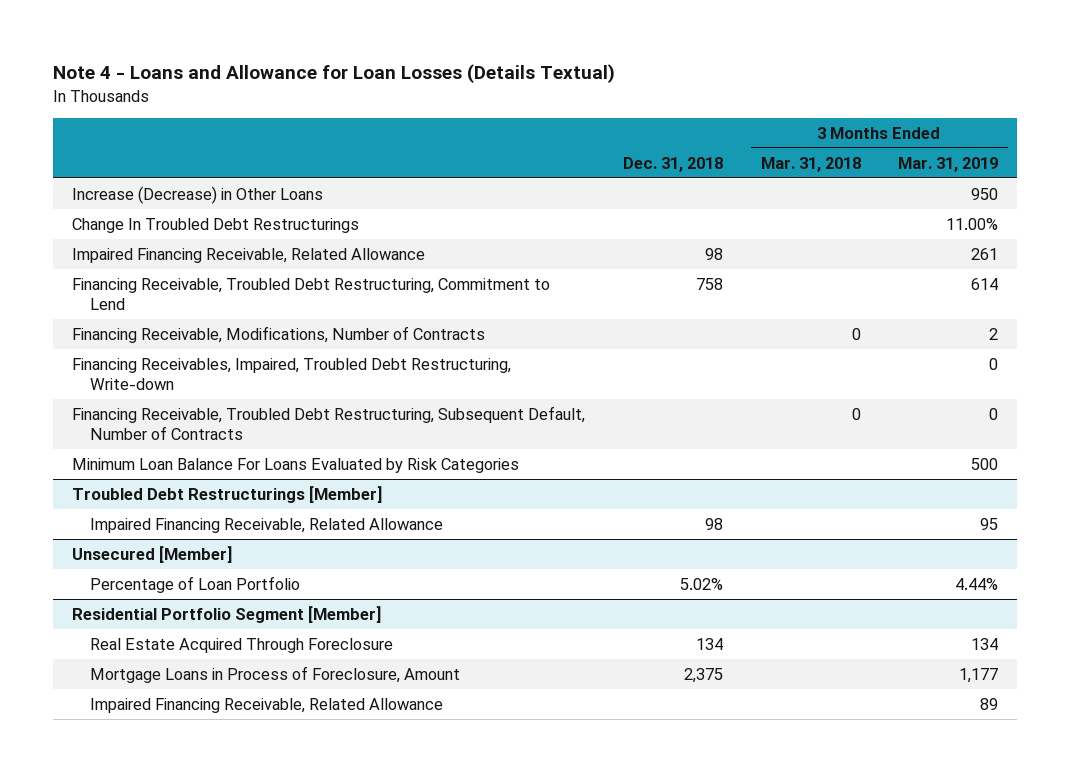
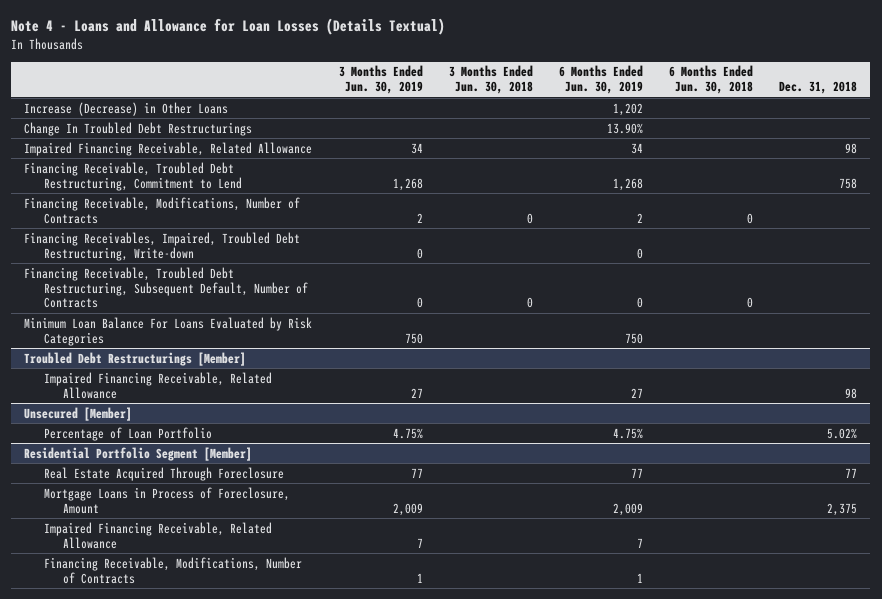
- | Dec. 31, 2018 | 3 Months Ended Mar. 31, 2018 | 3 Months Ended Mar. 31, 2019
+ | 3 Months Ended Jun. 30, 2019 | 3 Months Ended Jun. 30, 2018 | 6 Months Ended Jun. 30, 2019 | 6 Months Ended Jun. 30, 2018 | Dec. 31, 2018
@ Residential Portfolio Segment [Member]
- Real Estate Acquired Through Foreclosure | 134 | | 134
+ Real Estate Acquired Through Foreclosure | 77 | | 77 | | 77
+ Financing Receivable, Modifications, Number of Contracts | 1 | | 1 | |

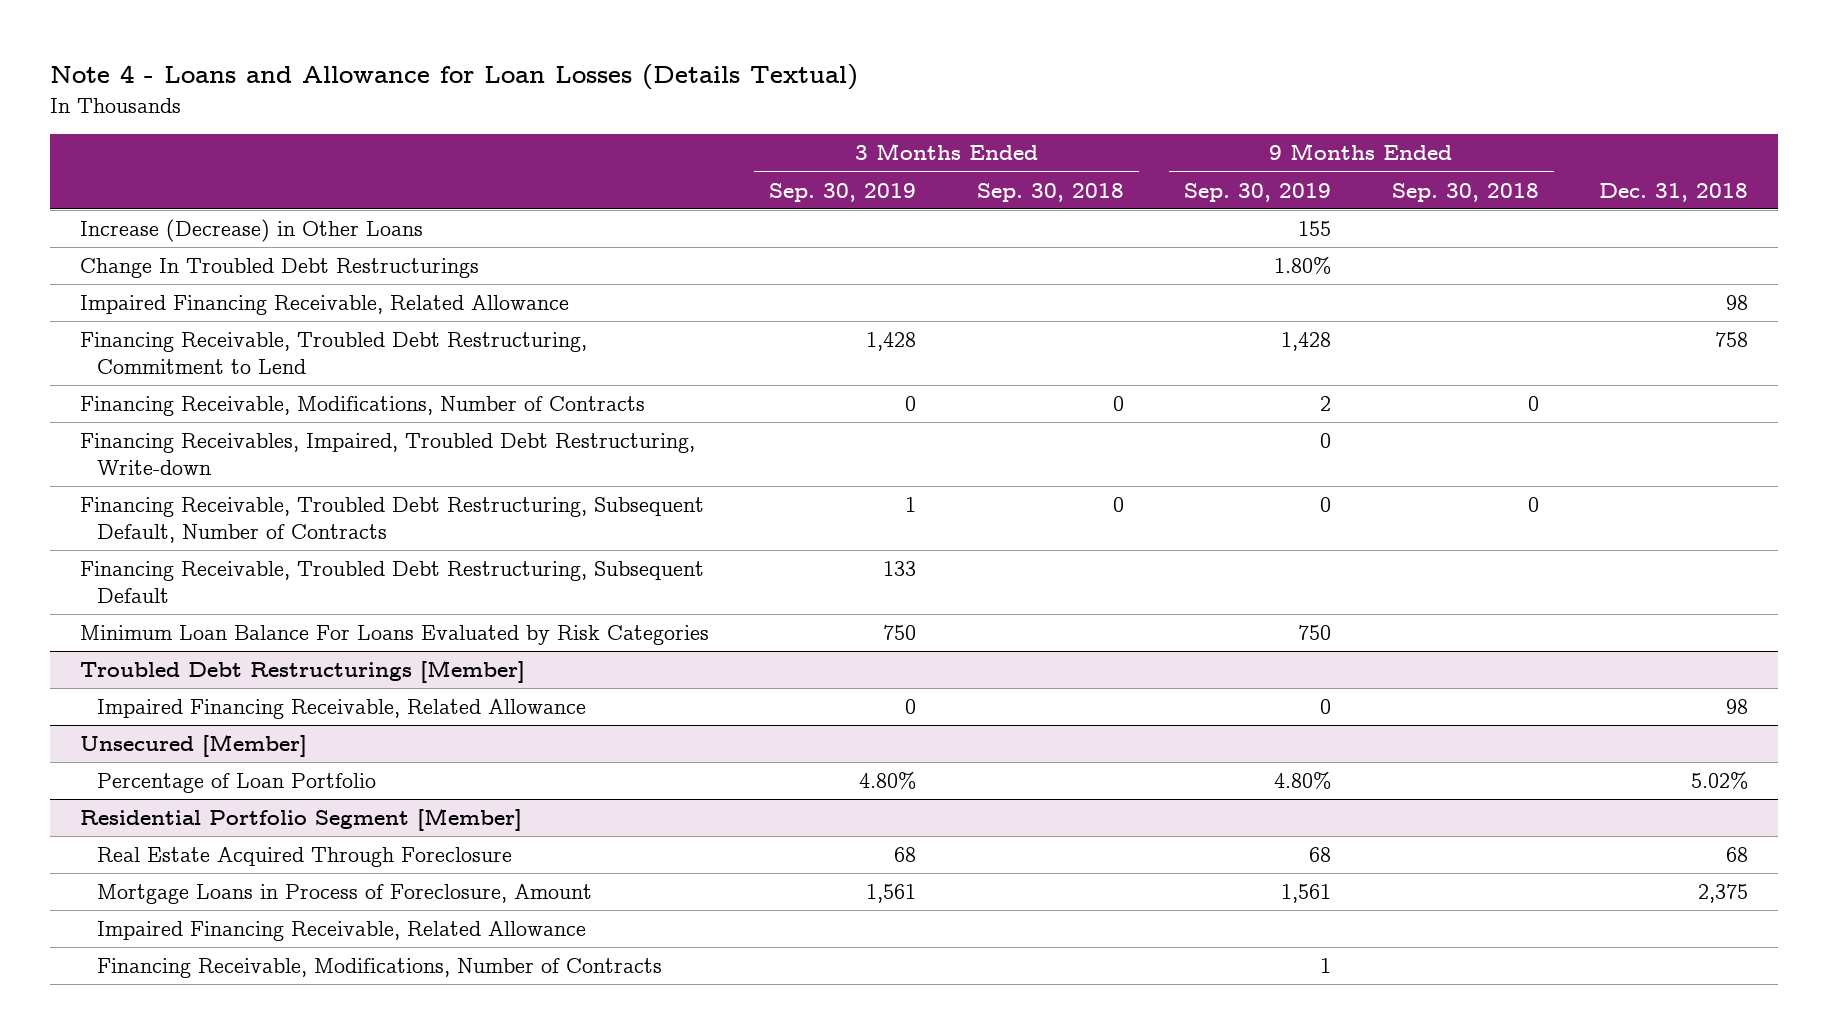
- | 3 Months Ended Jun. 30, 2019 | 3 Months Ended Jun. 30, 2018 | 6 Months Ended Jun. 30, 2019 | 6 Months Ended Jun. 30, 2018 | Dec. 31, 2018
+ | 3 Months Ended Sep. 30, 2019 | 3 Months Ended Sep. 30, 2018 | 9 Months Ended Sep. 30, 2019 | 9 Months Ended Sep. 30, 2018 | Dec. 31, 2018
+ Financing Receivable, Troubled Debt Restructuring, Subsequent Default | 133 | | | |
@ Residential Portfolio Segment [Member]
- Real Estate Acquired Through Foreclosure | 77 | | 77 | | 77
+ Real Estate Acquired Through Foreclosure | 68 | | 68 | | 68

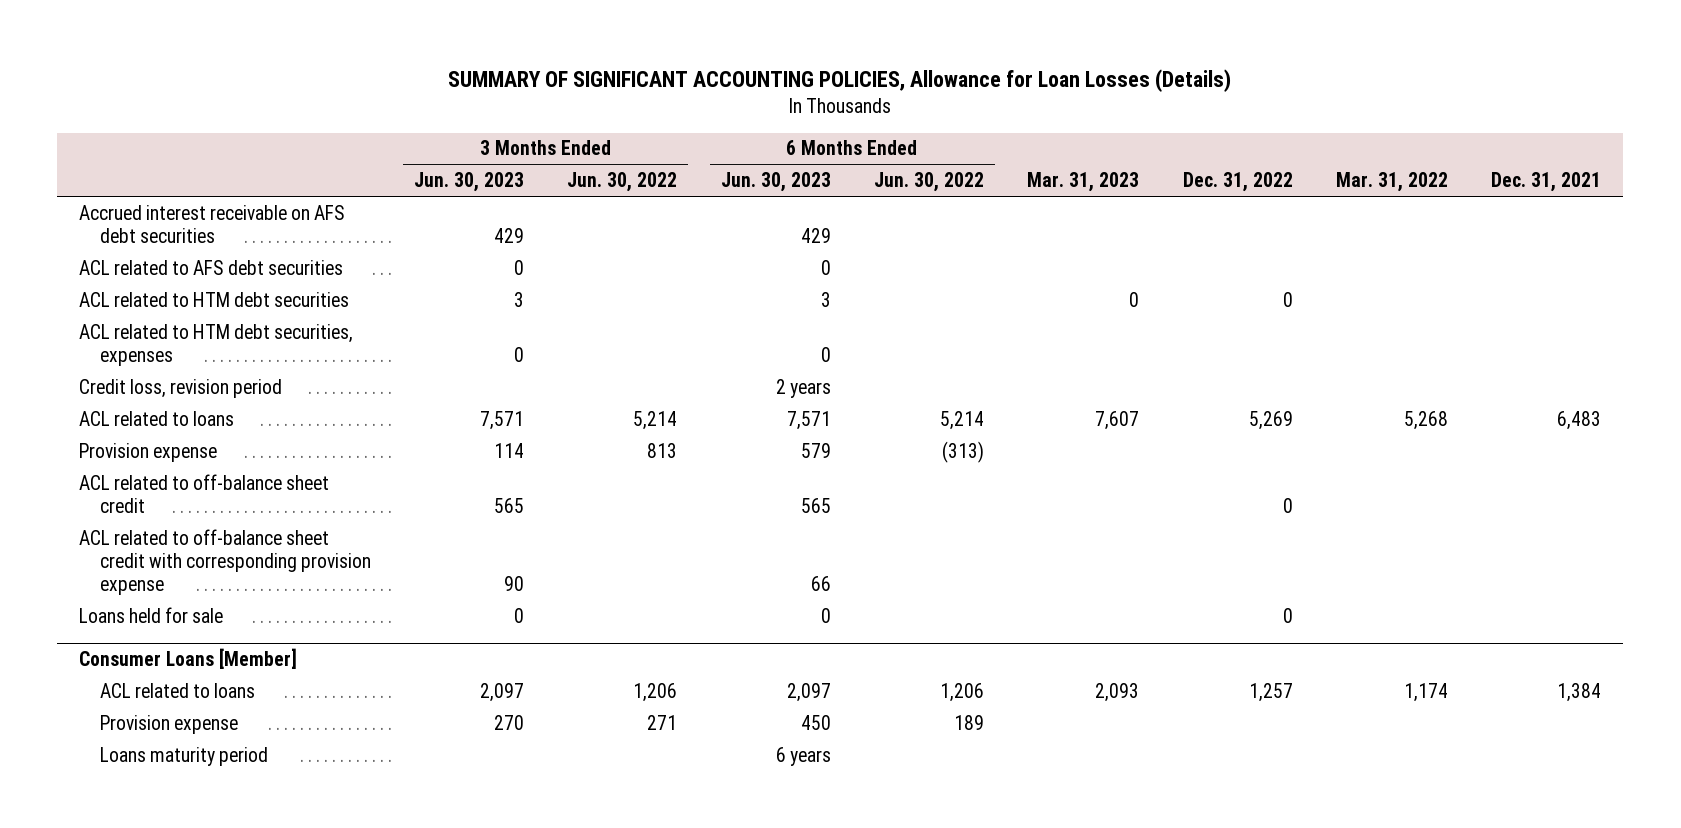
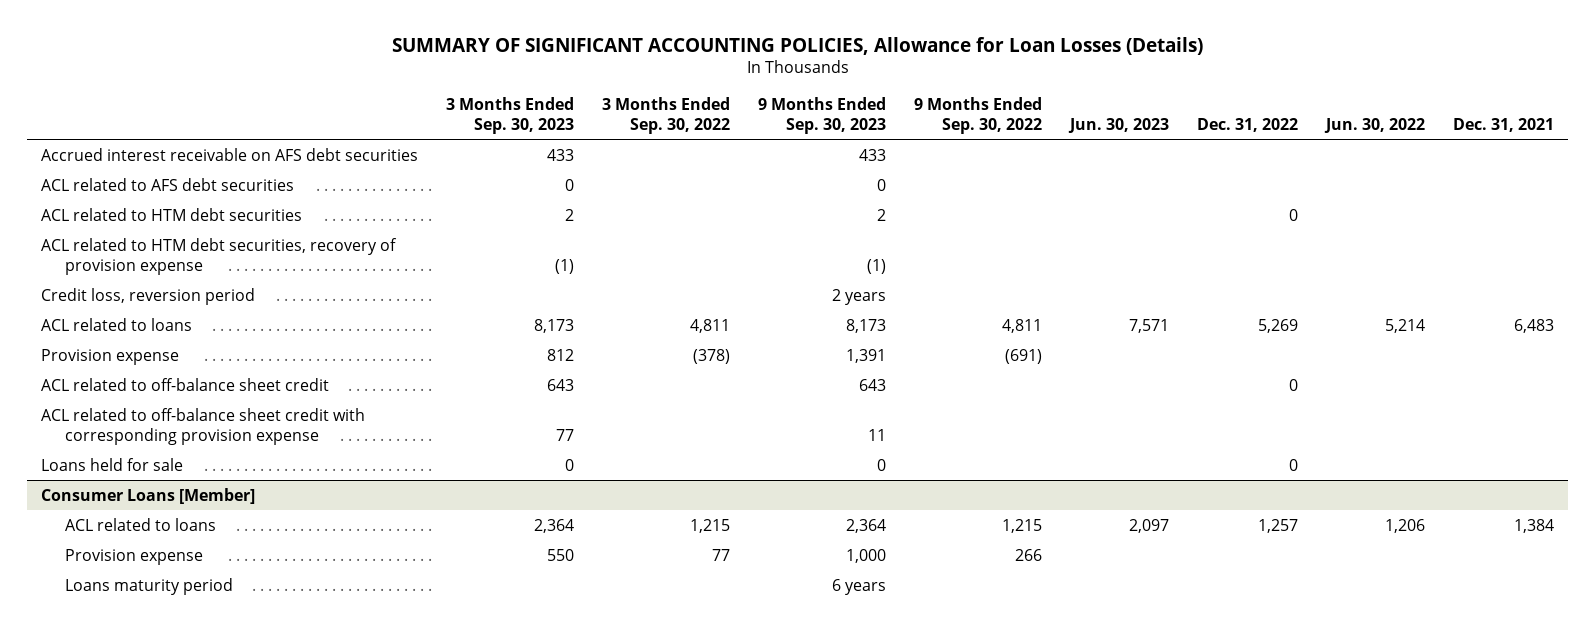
- | 3 Months Ended Jun. 30, 2023 | 3 Months Ended Jun. 30, 2022 | 6 Months Ended Jun. 30, 2023 | 6 Months Ended Jun. 30, 2022 | Mar. 31, 2023 | Dec. 31, 2022 | Mar. 31, 2022 | Dec. 31, 2021
+ | 3 Months Ended Sep. 30, 2023 | 3 Months Ended Sep. 30, 2022 | 9 Months Ended Sep. 30, 2023 | 9 Months Ended Sep. 30, 2022 | Jun. 30, 2023 | Dec. 31, 2022 | Jun. 30, 2022 | Dec. 31, 2021
- ACL related to HTM debt securities, expenses | 0 | | 0 | | | | |
- Credit loss, revision period | | | 2 years | | | | |
+ ACL related to HTM debt securities, recovery of provision expense | (1) | | (1) | | | | |
+ Credit loss, reversion period | | | 2 years | | | | |

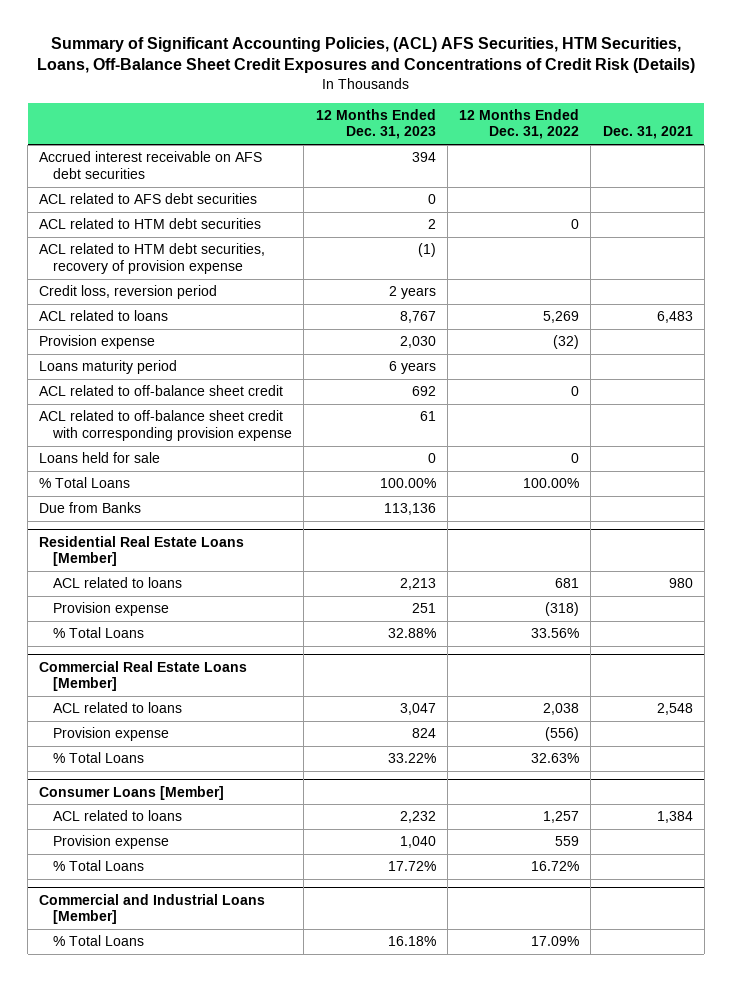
- SUMMARY OF SIGNIFICANT ACCOUNTING POLICIES, Allowance for Loan Losses (Details)
+ Summary of Significant Accounting Policies, (ACL) AFS Securities, HTM Securities, Loans, Off-Balance Sheet Credit Exposures and Concentrations of Credit Risk (Details)
- | 3 Months Ended Sep. 30, 2023 | 3 Months Ended Sep. 30, 2022 | 9 Months Ended Sep. 30, 2023 | 9 Months Ended Sep. 30, 2022 | Jun. 30, 2023 | Dec. 31, 2022 | Jun. 30, 2022 | Dec. 31, 2021
+ | 12 Months Ended Dec. 31, 2023 | 12 Months Ended Dec. 31, 2022 | Dec. 31, 2021
+ Loans maturity period | 6 years | |
+ % Total Loans | 100.00% | 100.00% |
+ Due from Banks | 113,136 | |
+ Residential Real Estate Loans [Member]
+ ACL related to loans | 2,213 | 681 | 980
+ Provision expense | 251 | (318) |
+ % Total Loans | 32.88% | 33.56% |
+ Commercial Real Estate Loans [Member]
+ ACL related to loans | 3,047 | 2,038 | 2,548
+ Provision expense | 824 | (556) |
+ % Total Loans | 33.22% | 32.63% |
@ Consumer Loans [Member]
- Loans maturity period | | | 6 years | | | | |
+ % Total Loans | 17.72% | 16.72% |
+ Commercial and Industrial Loans [Member]
+ % Total Loans | 16.18% | 17.09% |

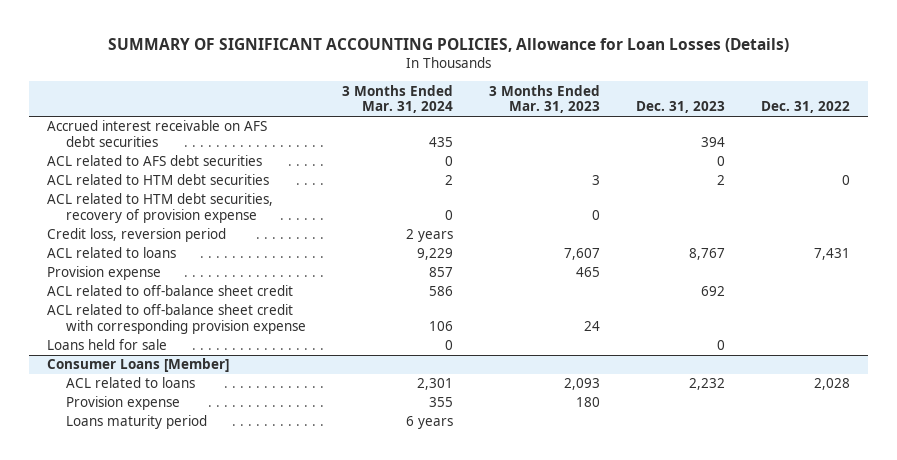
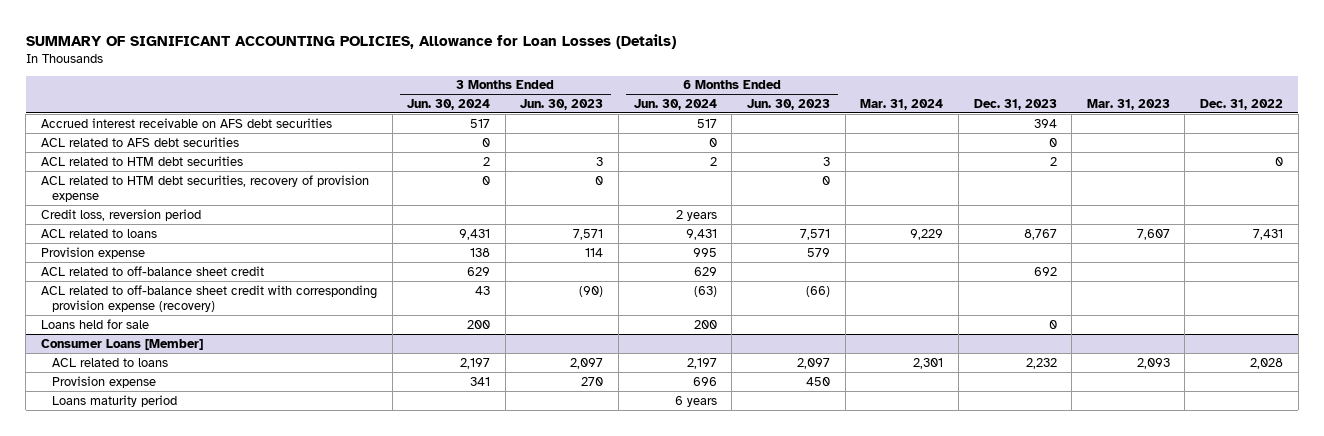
- | 3 Months Ended Mar. 31, 2024 | 3 Months Ended Mar. 31, 2023 | Dec. 31, 2023 | Dec. 31, 2022
+ | 3 Months Ended Jun. 30, 2024 | 3 Months Ended Jun. 30, 2023 | 6 Months Ended Jun. 30, 2024 | 6 Months Ended Jun. 30, 2023 | Mar. 31, 2024 | Dec. 31, 2023 | Mar. 31, 2023 | Dec. 31, 2022
- ACL related to off-balance sheet credit with corresponding provision expense | 106 | 24 | |
+ ACL related to off-balance sheet credit with corresponding provision expense (recovery) | 43 | (90) | (63) | (66) | | | |

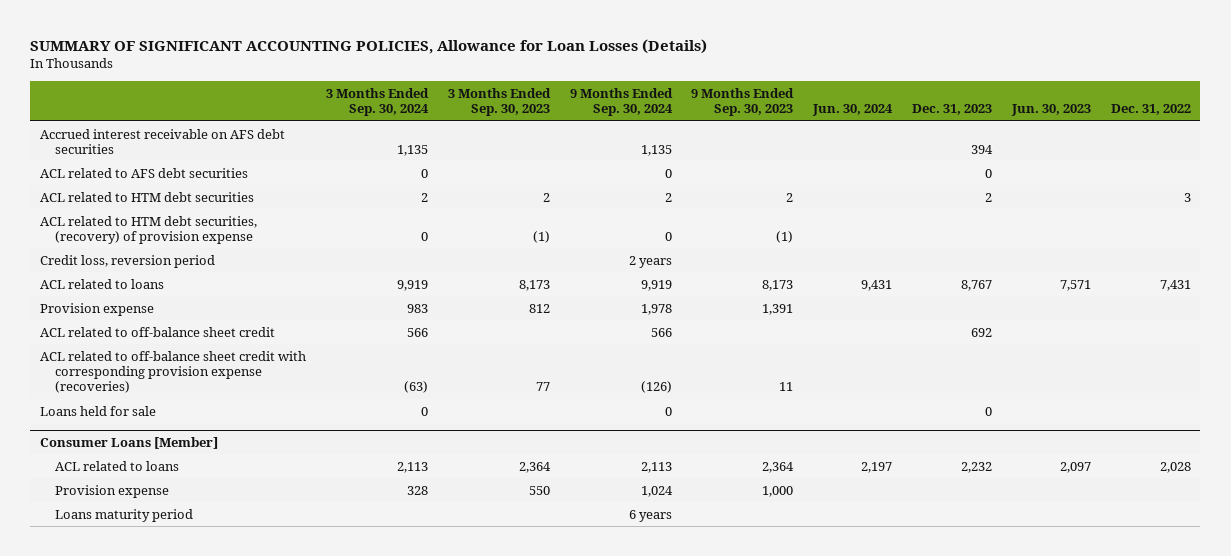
- | 3 Months Ended Jun. 30, 2024 | 3 Months Ended Jun. 30, 2023 | 6 Months Ended Jun. 30, 2024 | 6 Months Ended Jun. 30, 2023 | Mar. 31, 2024 | Dec. 31, 2023 | Mar. 31, 2023 | Dec. 31, 2022
+ | 3 Months Ended Sep. 30, 2024 | 3 Months Ended Sep. 30, 2023 | 9 Months Ended Sep. 30, 2024 | 9 Months Ended Sep. 30, 2023 | Jun. 30, 2024 | Dec. 31, 2023 | Jun. 30, 2023 | Dec. 31, 2022
- ACL related to HTM debt securities | 2 | 3 | 2 | 3 | | 2 | | 0
- ACL related to HTM debt securities, recovery of provision expense | 0 | 0 | | 0 | | | |
+ ACL related to HTM debt securities | 2 | 2 | 2 | 2 | | 2 | | 3
+ ACL related to HTM debt securities, (recovery) of provision expense | 0 | (1) | 0 | (1) | | | |
- ACL related to off-balance sheet credit with corresponding provision expense (recovery) | 43 | (90) | (63) | (66) | | | |
+ ACL related to off-balance sheet credit with corresponding provision expense (recoveries) | (63) | 77 | (126) | 11 | | | |

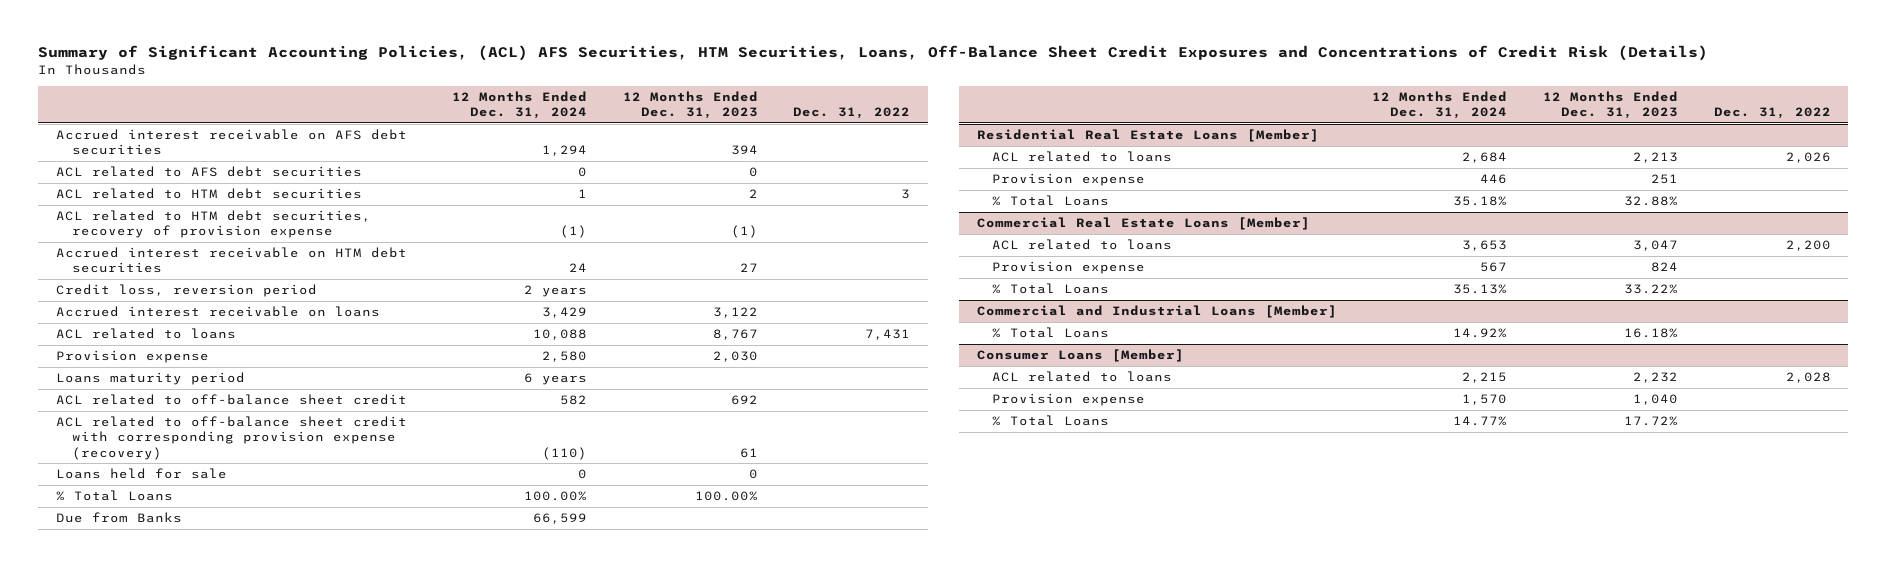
- SUMMARY OF SIGNIFICANT ACCOUNTING POLICIES, Allowance for Loan Losses (Details)
+ Summary of Significant Accounting Policies, (ACL) AFS Securities, HTM Securities, Loans, Off-Balance Sheet Credit Exposures and Concentrations of Credit Risk (Details)
- | 3 Months Ended Sep. 30, 2024 | 3 Months Ended Sep. 30, 2023 | 9 Months Ended Sep. 30, 2024 | 9 Months Ended Sep. 30, 2023 | Jun. 30, 2024 | Dec. 31, 2023 | Jun. 30, 2023 | Dec. 31, 2022
+ | 12 Months Ended Dec. 31, 2024 | 12 Months Ended Dec. 31, 2023 | Dec. 31, 2022
- ACL related to HTM debt securities, (recovery) of provision expense | 0 | (1) | 0 | (1) | | | |
+ ACL related to HTM debt securities, recovery of provision expense | (1) | (1) |
+ Accrued interest receivable on HTM debt securities | 24 | 27 |
+ Accrued interest receivable on loans | 3,429 | 3,122 |
+ Loans maturity period | 6 years | |
- ACL related to off-balance sheet credit with corresponding provision expense (recoveries) | (63) | 77 | (126) | 11 | | | |
+ ACL related to off-balance sheet credit with corresponding provision expense (recovery) | (110) | 61 |
+ % Total Loans | 100.00% | 100.00% |
+ Due from Banks | 66,599 | |
+ Residential Real Estate Loans [Member]
+ ACL related to loans | 2,684 | 2,213 | 2,026
+ Provision expense | 446 | 251 |
+ % Total Loans | 35.18% | 32.88% |
+ Commercial Real Estate Loans [Member]
+ ACL related to loans | 3,653 | 3,047 | 2,200
+ Provision expense | 567 | 824 |
+ % Total Loans | 35.13% | 33.22% |
+ Commercial and Industrial Loans [Member]
+ % Total Loans | 14.92% | 16.18% |
@ Consumer Loans [Member]
- Loans maturity period | | | 6 years | | | | |
+ % Total Loans | 14.77% | 17.72% |

